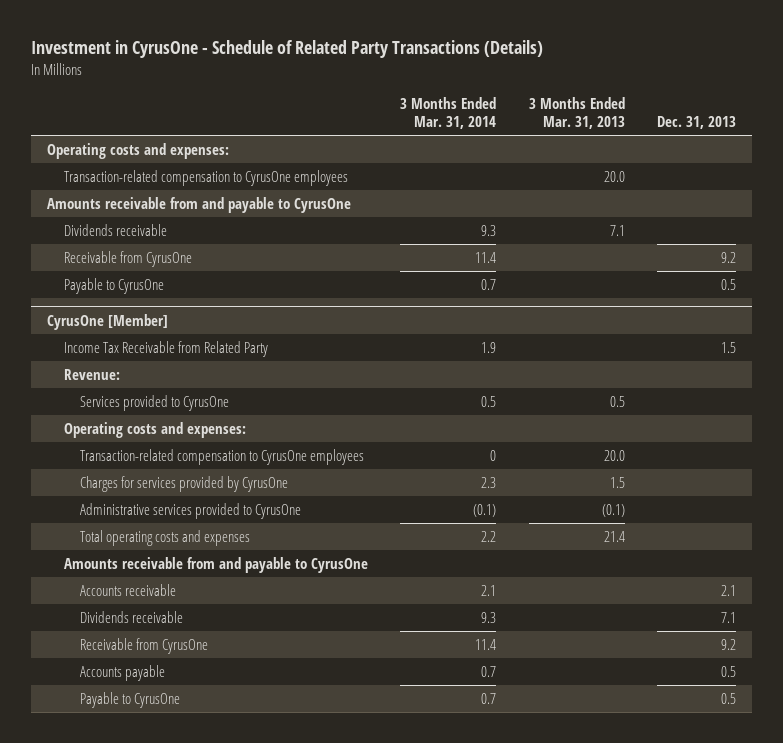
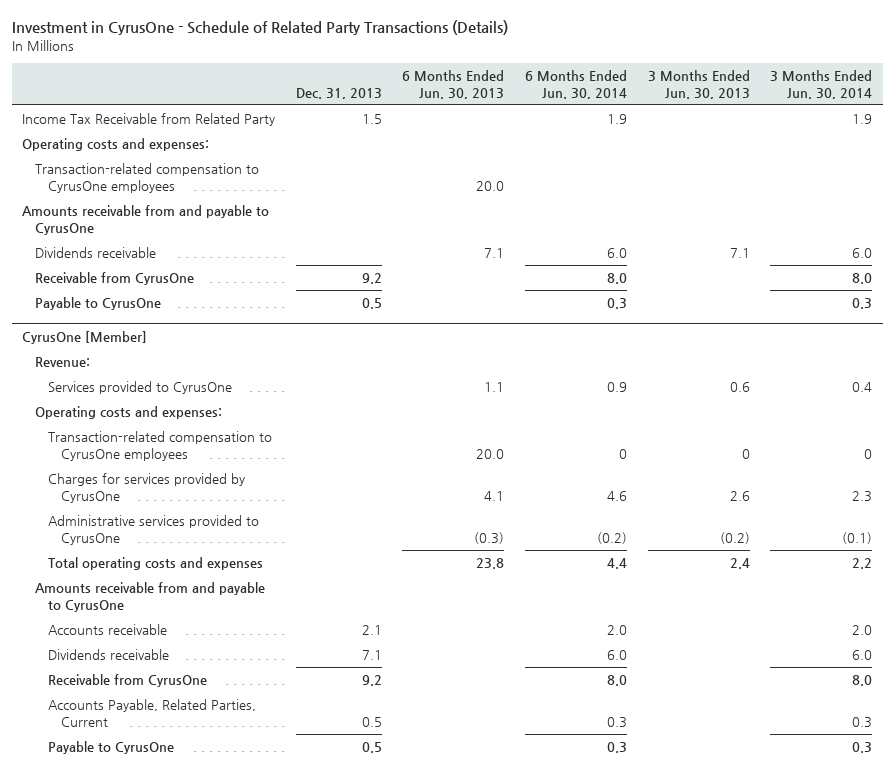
- | 3 Months Ended Mar. 31, 2014 | 3 Months Ended Mar. 31, 2013 | Dec. 31, 2013
+ | Dec. 31, 2013 | 6 Months Ended Jun. 30, 2013 | 6 Months Ended Jun. 30, 2014 | 3 Months Ended Jun. 30, 2013 | 3 Months Ended Jun. 30, 2014
+ Income Tax Receivable from Related Party | 1.5 | | 1.9 | | 1.9
@ CyrusOne [Member]
- Income Tax Receivable from Related Party | 1.9 | | 1.5
- Accounts payable | 0.7 | | 0.5
+ Accounts Payable, Related Parties, Current | 0.5 | | 0.3 | | 0.3

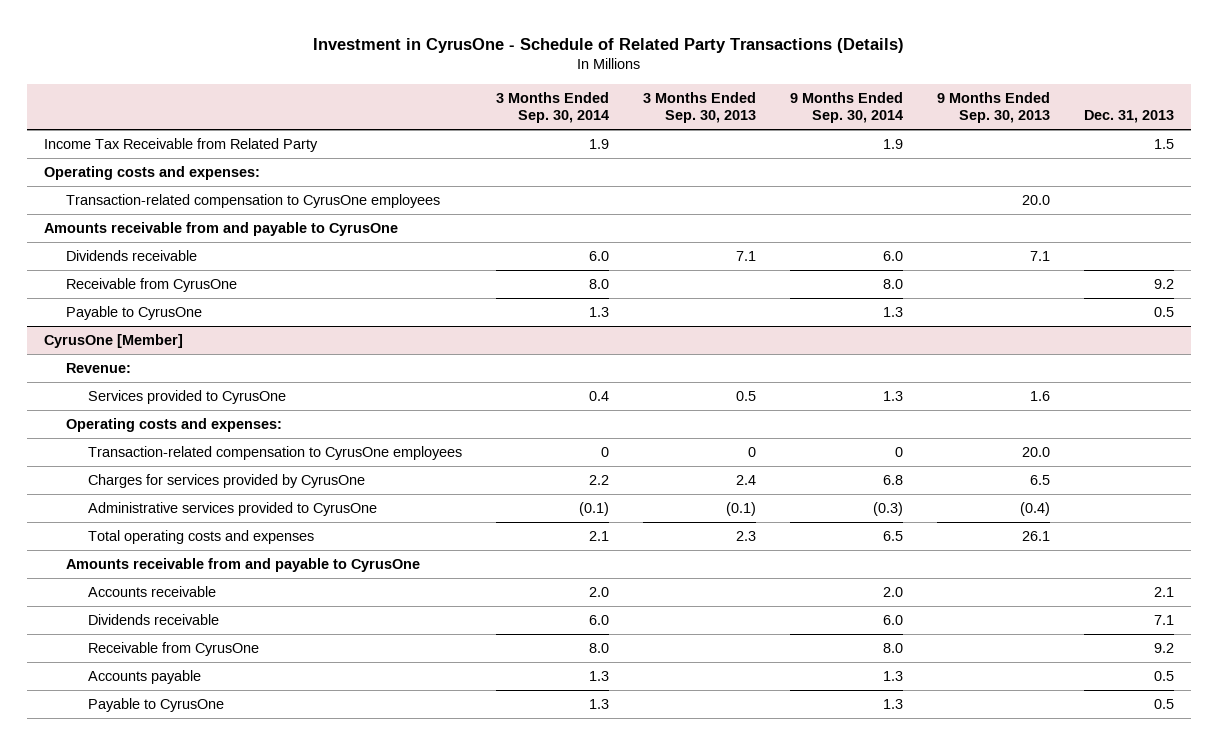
- | Dec. 31, 2013 | 6 Months Ended Jun. 30, 2013 | 6 Months Ended Jun. 30, 2014 | 3 Months Ended Jun. 30, 2013 | 3 Months Ended Jun. 30, 2014
+ | 3 Months Ended Sep. 30, 2014 | 3 Months Ended Sep. 30, 2013 | 9 Months Ended Sep. 30, 2014 | 9 Months Ended Sep. 30, 2013 | Dec. 31, 2013
@ CyrusOne [Member]
- Accounts Payable, Related Parties, Current | 0.5 | | 0.3 | | 0.3
+ Accounts payable | 1.3 | | 1.3 | | 0.5

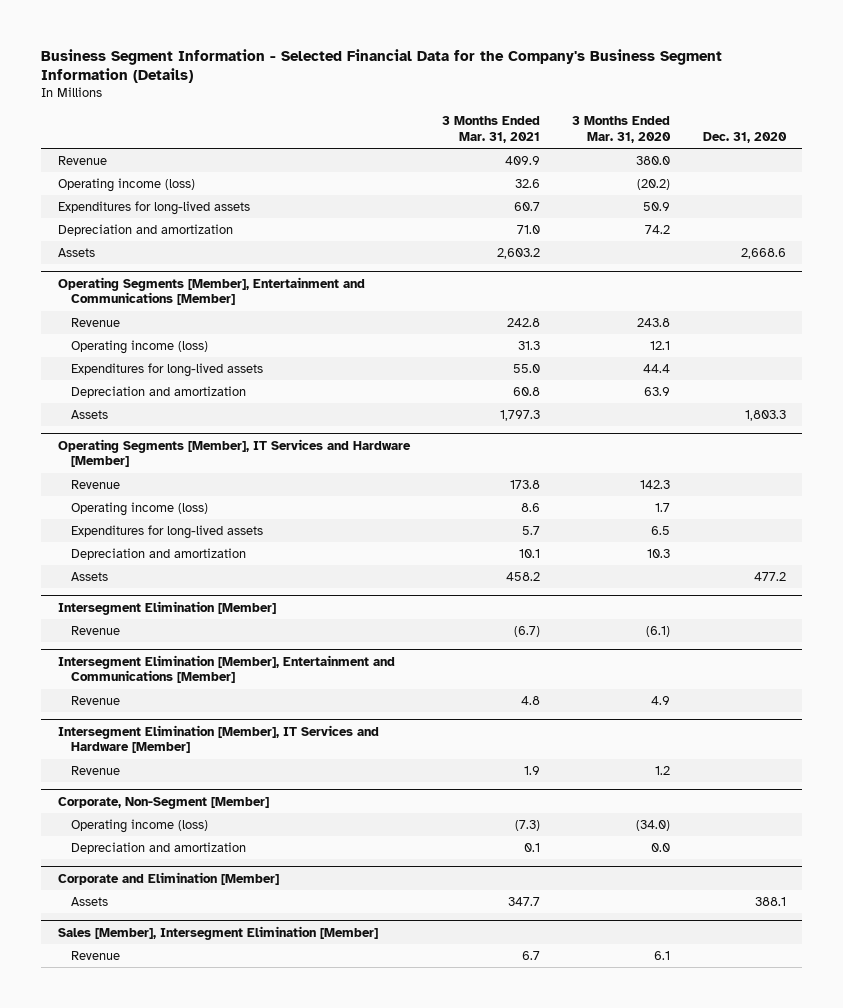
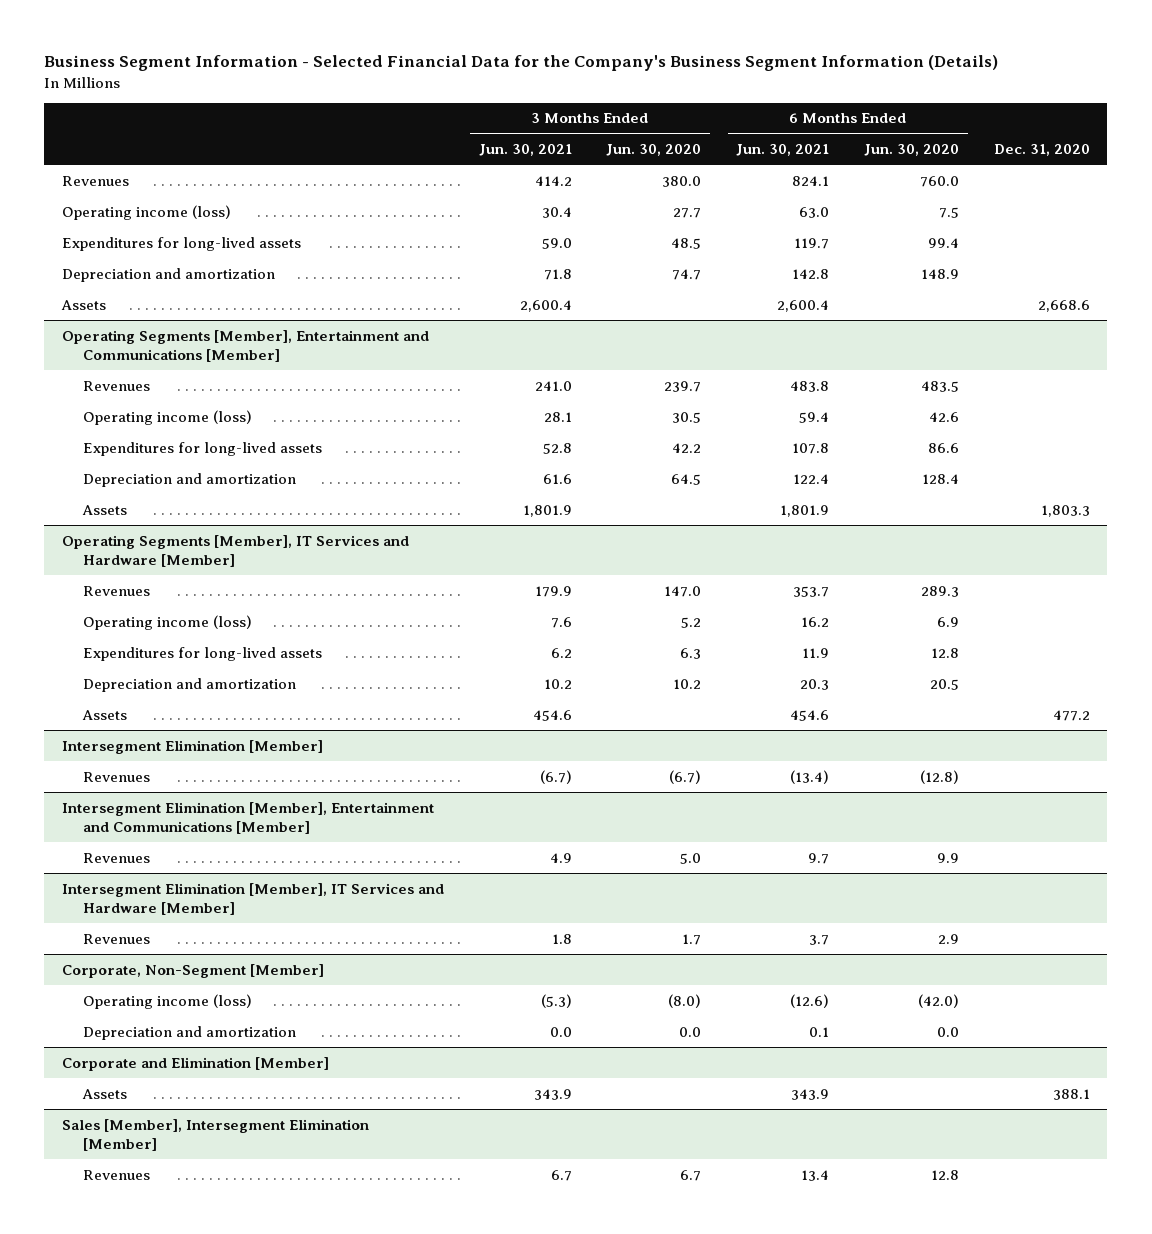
- | 3 Months Ended Mar. 31, 2021 | 3 Months Ended Mar. 31, 2020 | Dec. 31, 2020
+ | 3 Months Ended Jun. 30, 2021 | 3 Months Ended Jun. 30, 2020 | 6 Months Ended Jun. 30, 2021 | 6 Months Ended Jun. 30, 2020 | Dec. 31, 2020
- Revenue | 409.9 | 380.0 |
+ Revenues | 414.2 | 380.0 | 824.1 | 760.0 |
@ Operating Segments [Member], Entertainment and Communications [Member]
- Revenue | 242.8 | 243.8 |
+ Revenues | 241.0 | 239.7 | 483.8 | 483.5 |
@ Operating Segments [Member], IT Services and Hardware [Member]
- Revenue | 173.8 | 142.3 |
+ Revenues | 179.9 | 147.0 | 353.7 | 289.3 |
@ Intersegment Elimination [Member]
- Revenue | (6.7) | (6.1) |
+ Revenues | (6.7) | (6.7) | (13.4) | (12.8) |
@ Intersegment Elimination [Member], Entertainment and Communications [Member]
- Revenue | 4.8 | 4.9 |
+ Revenues | 4.9 | 5.0 | 9.7 | 9.9 |
@ Intersegment Elimination [Member], IT Services and Hardware [Member]
- Revenue | 1.9 | 1.2 |
+ Revenues | 1.8 | 1.7 | 3.7 | 2.9 |
@ Sales [Member], Intersegment Elimination [Member]
- Revenue | 6.7 | 6.1 |
+ Revenues | 6.7 | 6.7 | 13.4 | 12.8 |

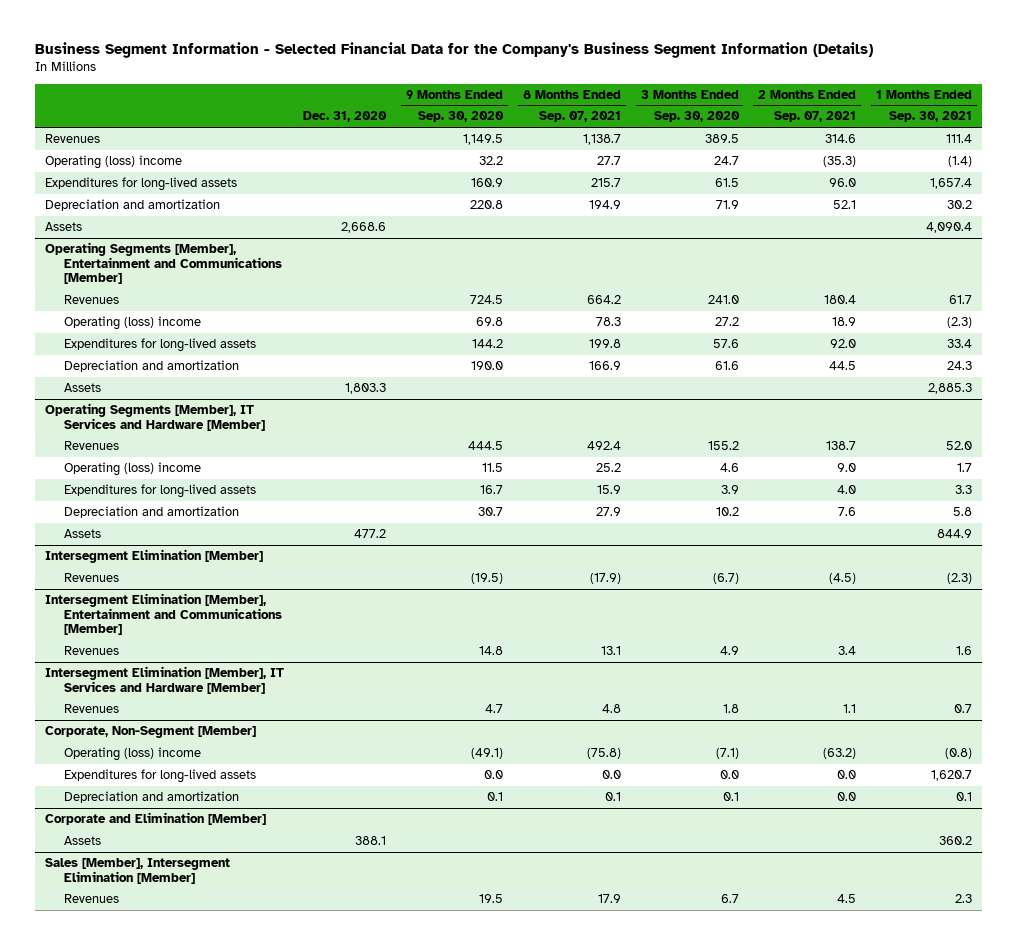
- | 3 Months Ended Jun. 30, 2021 | 3 Months Ended Jun. 30, 2020 | 6 Months Ended Jun. 30, 2021 | 6 Months Ended Jun. 30, 2020 | Dec. 31, 2020
+ | Dec. 31, 2020 | 9 Months Ended Sep. 30, 2020 | 8 Months Ended Sep. 07, 2021 | 3 Months Ended Sep. 30, 2020 | 2 Months Ended Sep. 07, 2021 | 1 Months Ended Sep. 30, 2021
- Operating income (loss) | 30.4 | 27.7 | 63.0 | 7.5 |
+ Operating (loss) income | | 32.2 | 27.7 | 24.7 | (35.3) | (1.4)
@ Operating Segments [Member], Entertainment and Communications [Member]
- Operating income (loss) | 28.1 | 30.5 | 59.4 | 42.6 |
+ Operating (loss) income | | 69.8 | 78.3 | 27.2 | 18.9 | (2.3)
@ Operating Segments [Member], IT Services and Hardware [Member]
- Operating income (loss) | 7.6 | 5.2 | 16.2 | 6.9 |
+ Operating (loss) income | | 11.5 | 25.2 | 4.6 | 9.0 | 1.7
@ Corporate, Non-Segment [Member]
- Operating income (loss) | (5.3) | (8.0) | (12.6) | (42.0) |
+ Operating (loss) income | | (49.1) | (75.8) | (7.1) | (63.2) | (0.8)
+ Expenditures for long-lived assets | | 0.0 | 0.0 | 0.0 | 0.0 | 1,620.7

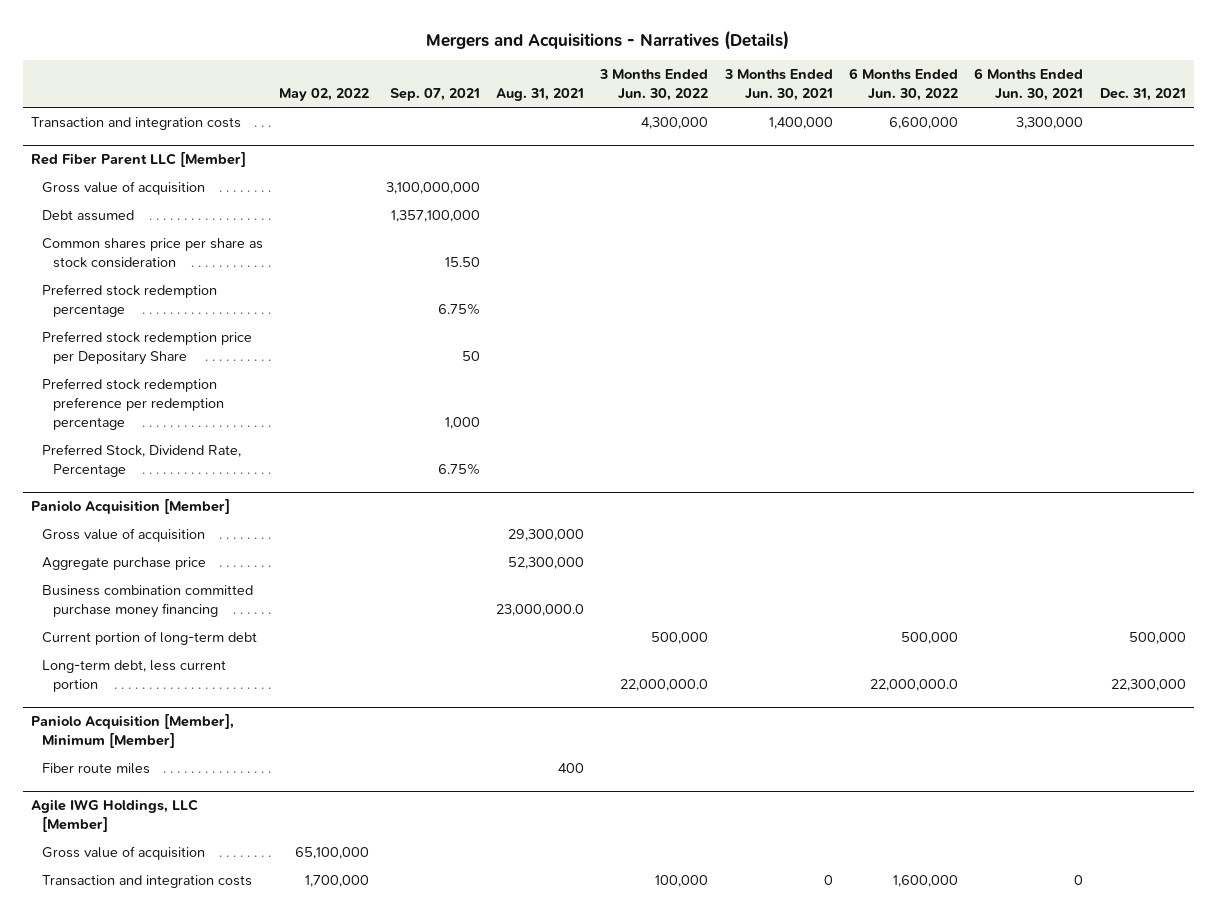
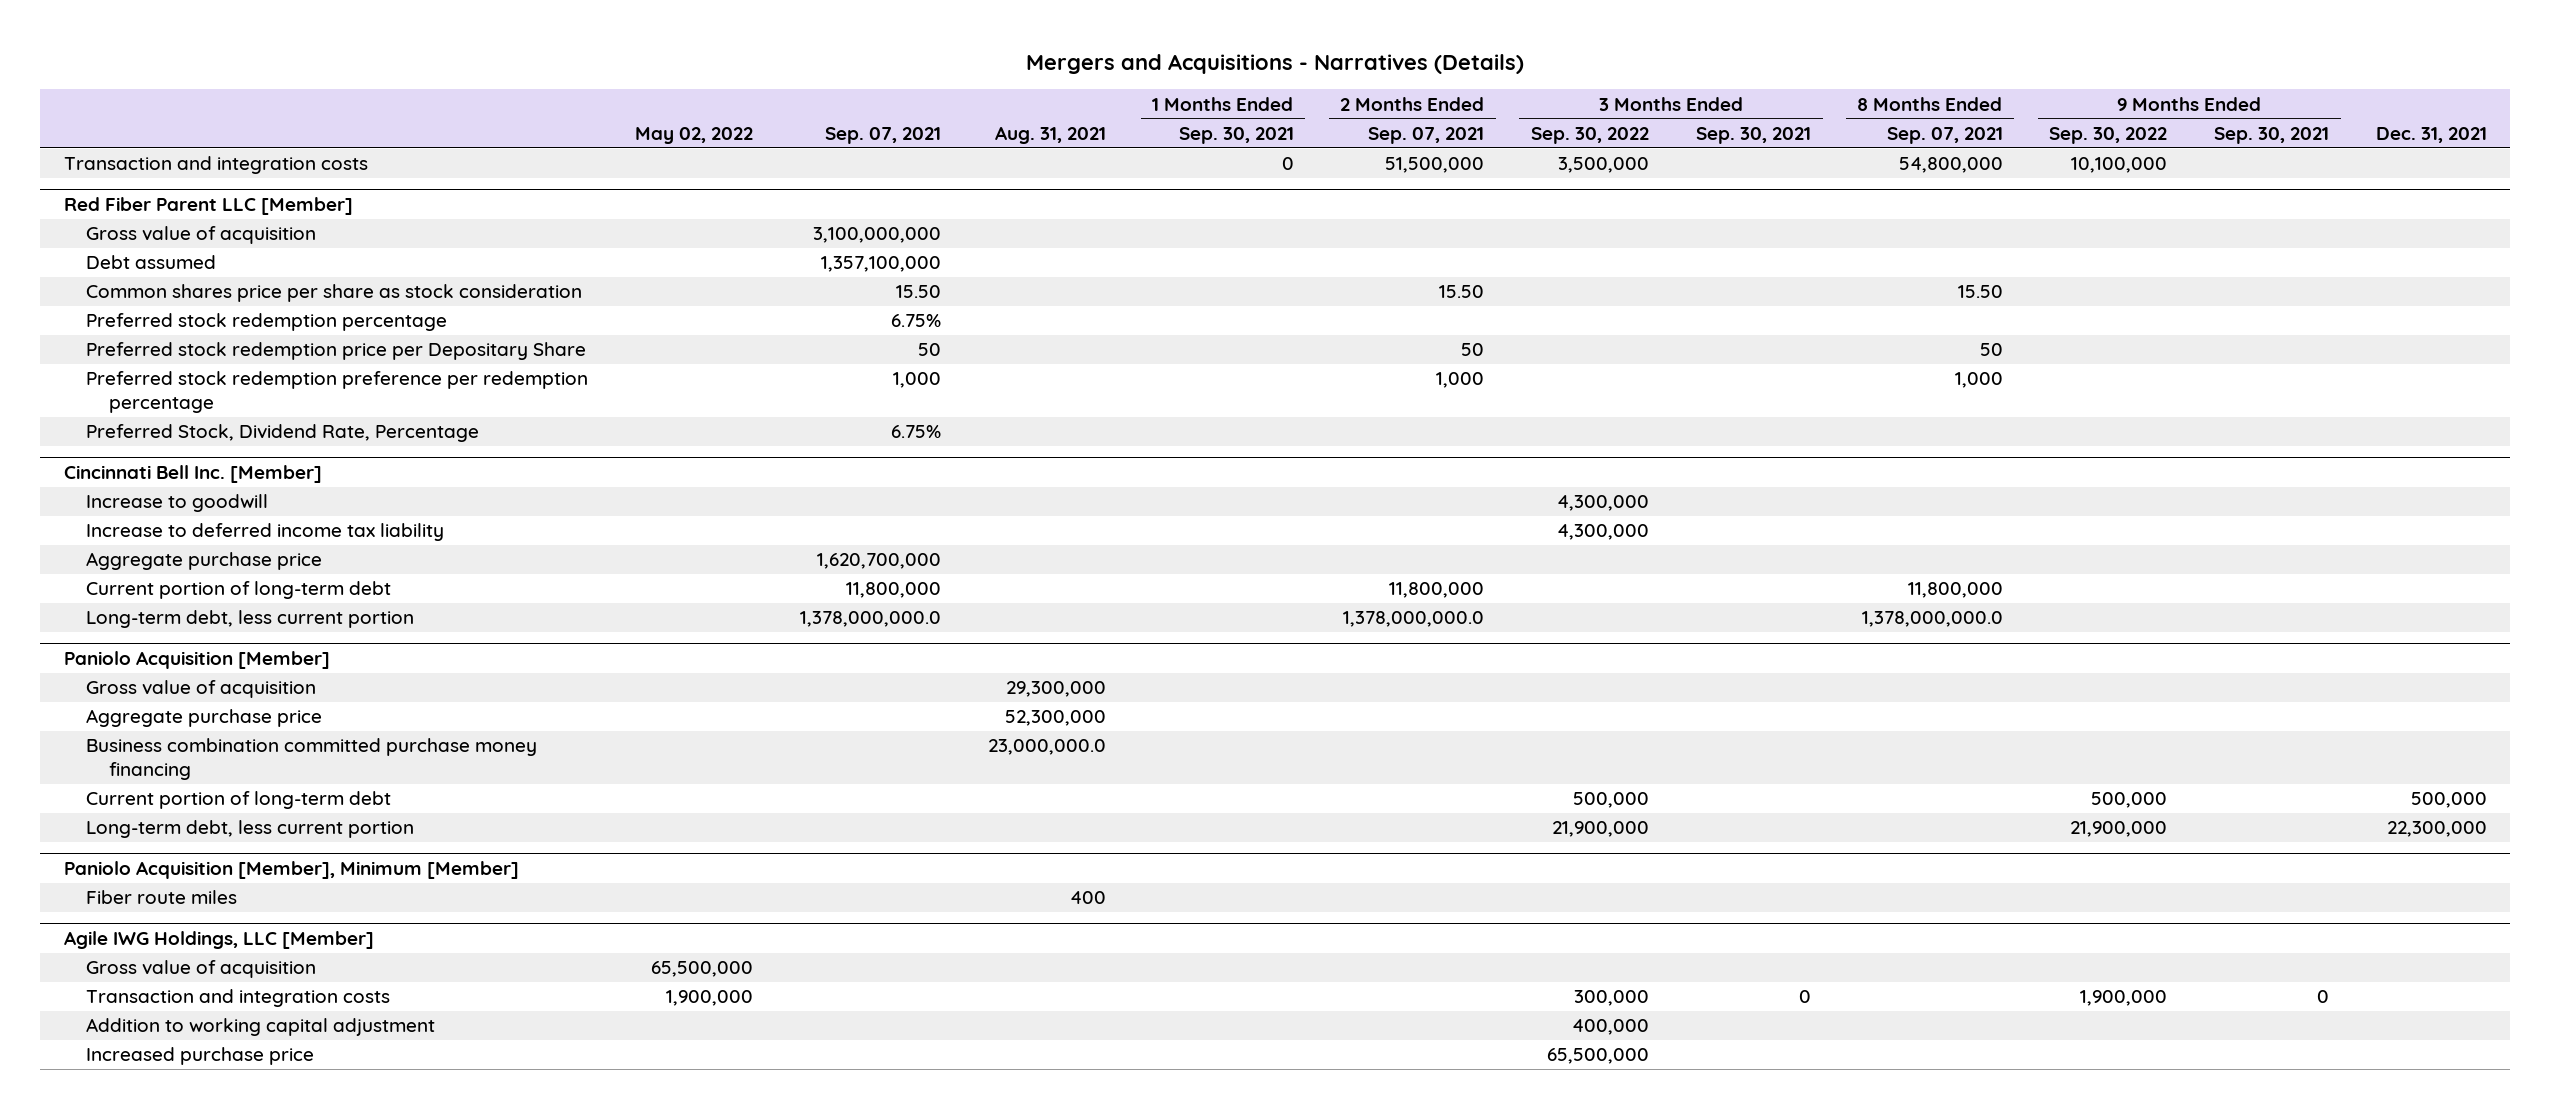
- | May 02, 2022 | Sep. 07, 2021 | Aug. 31, 2021 | 3 Months Ended Jun. 30, 2022 | 3 Months Ended Jun. 30, 2021 | 6 Months Ended Jun. 30, 2022 | 6 Months Ended Jun. 30, 2021 | Dec. 31, 2021
+ | May 02, 2022 | Sep. 07, 2021 | Aug. 31, 2021 | 1 Months Ended Sep. 30, 2021 | 2 Months Ended Sep. 07, 2021 | 3 Months Ended Sep. 30, 2022 | 3 Months Ended Sep. 30, 2021 | 8 Months Ended Sep. 07, 2021 | 9 Months Ended Sep. 30, 2022 | 9 Months Ended Sep. 30, 2021 | Dec. 31, 2021
+ Cincinnati Bell Inc. [Member]
+ Increase to goodwill | | | | | | 4,300,000 | | | | |
+ Increase to deferred income tax liability | | | | | | 4,300,000 | | | | |
+ Aggregate purchase price | | 1,620,700,000 | | | | | | | | |
+ Current portion of long-term debt | | 11,800,000 | | | 11,800,000 | | | 11,800,000 | | |
+ Long-term debt, less current portion | | 1,378,000,000.0 | | | 1,378,000,000.0 | | | 1,378,000,000.0 | | |
@ Agile IWG Holdings, LLC [Member]
- Gross value of acquisition | 65,100,000 | | | | | | |
- Transaction and integration costs | 1,700,000 | | | 100,000 | 0 | 1,600,000 | 0 |
+ Gross value of acquisition | 65,500,000 | | | | | | | | | |
+ Transaction and integration costs | 1,900,000 | | | | | 300,000 | 0 | | 1,900,000 | 0 |
+ Addition to working capital adjustment | | | | | | 400,000 | | | | |
+ Increased purchase price | | | | | | 65,500,000 | | | | |

